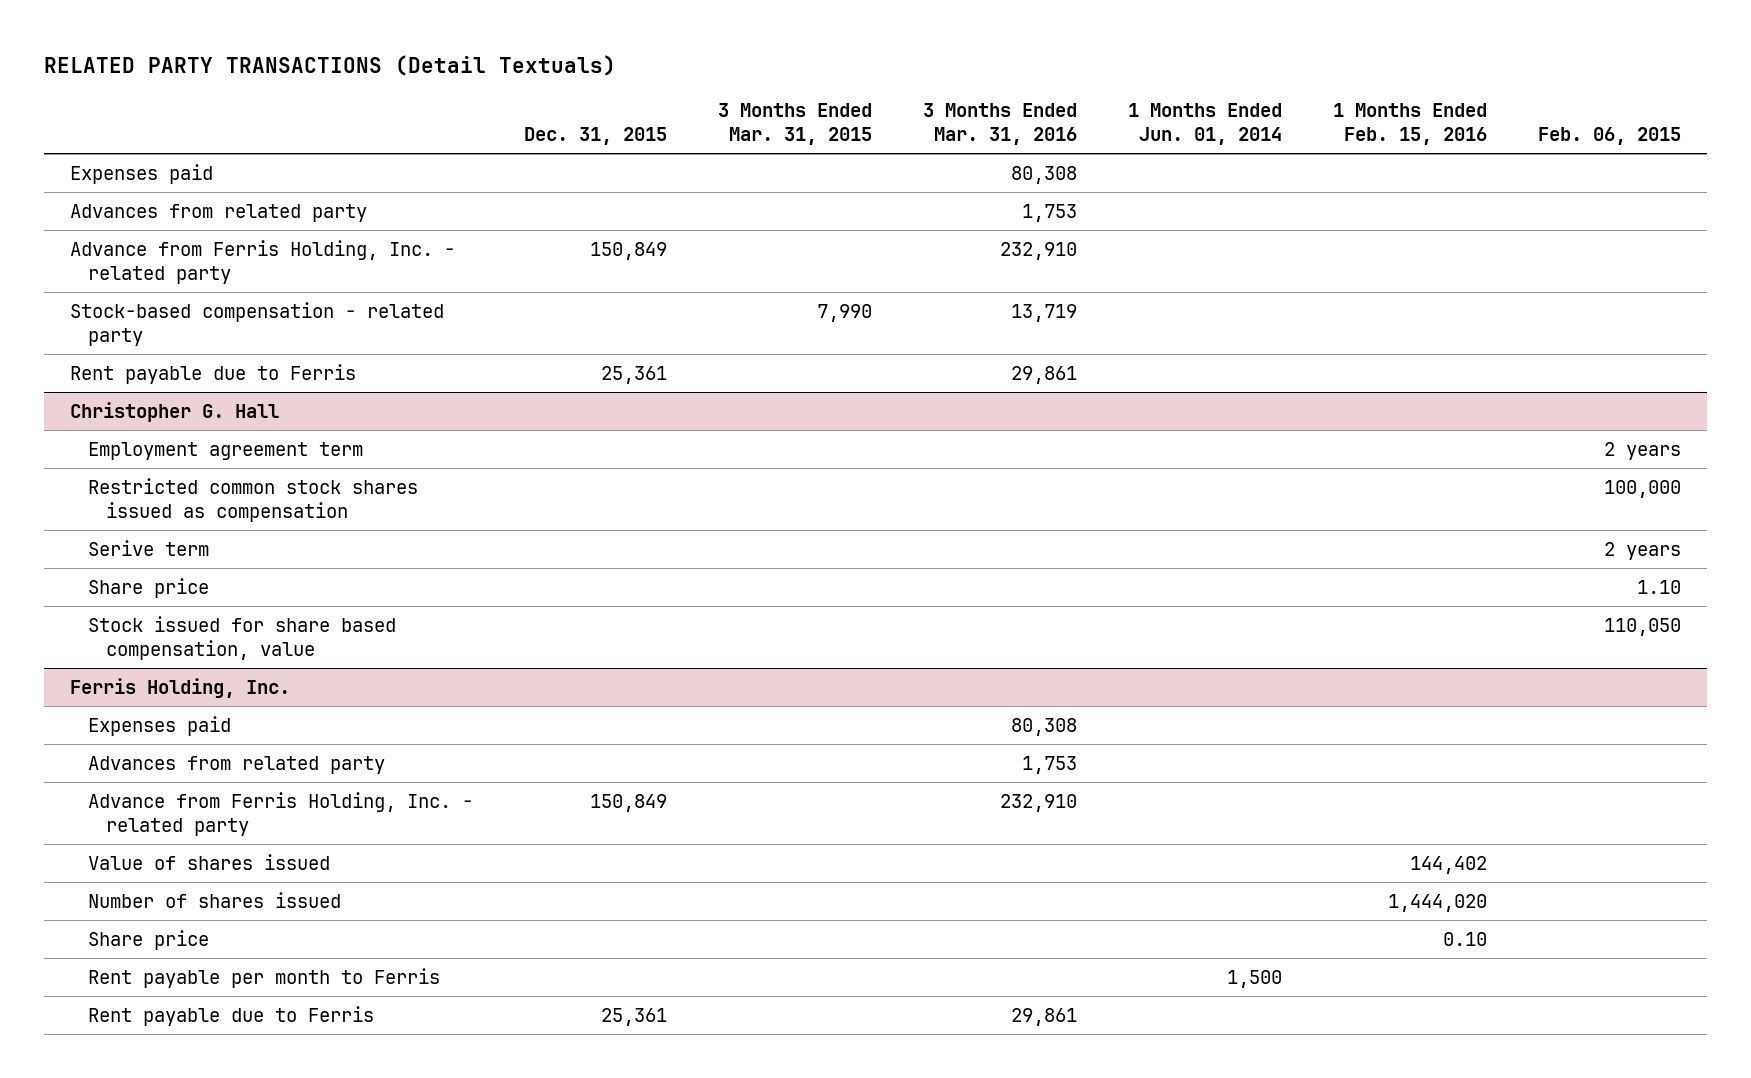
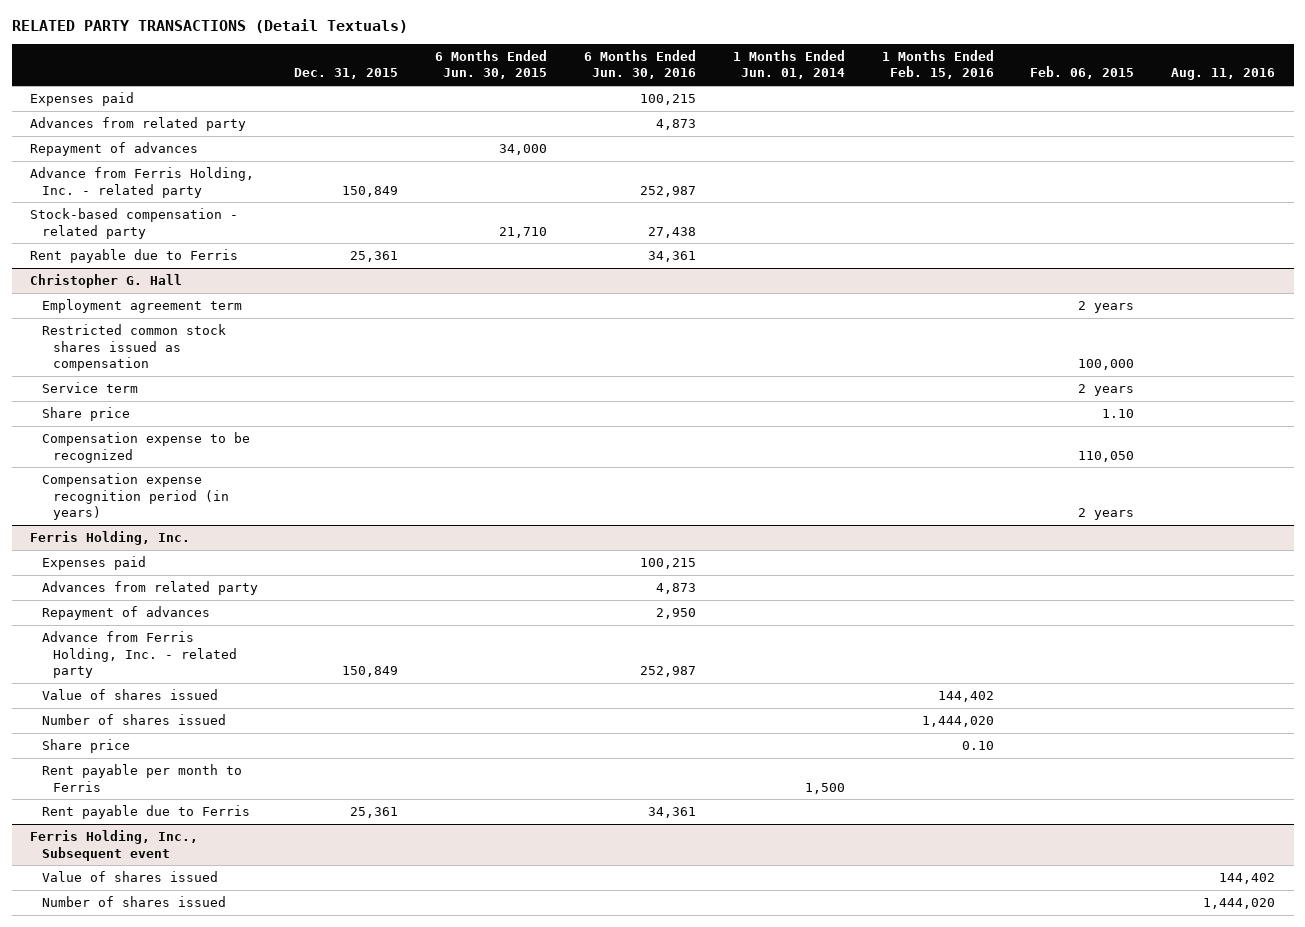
- | Dec. 31, 2015 | 3 Months Ended Mar. 31, 2015 | 3 Months Ended Mar. 31, 2016 | 1 Months Ended Jun. 01, 2014 | 1 Months Ended Feb. 15, 2016 | Feb. 06, 2015
+ | Dec. 31, 2015 | 6 Months Ended Jun. 30, 2015 | 6 Months Ended Jun. 30, 2016 | 1 Months Ended Jun. 01, 2014 | 1 Months Ended Feb. 15, 2016 | Feb. 06, 2015 | Aug. 11, 2016
+ Repayment of advances | | 34,000 | | | | |
@ Christopher G. Hall
- Serive term | | | | | | 2 years
+ Service term | | | | | | 2 years |
- Stock issued for share based compensation, value | | | | | | 110,050
+ Compensation expense to be recognized | | | | | | 110,050 |
+ Compensation expense recognition period (in years) | | | | | | 2 years |
@ Ferris Holding, Inc.
+ Repayment of advances | | | 2,950 | | | |
+ Ferris Holding, Inc., Subsequent event
+ Value of shares issued | | | | | | | 144,402
+ Number of shares issued | | | | | | | 1,444,020

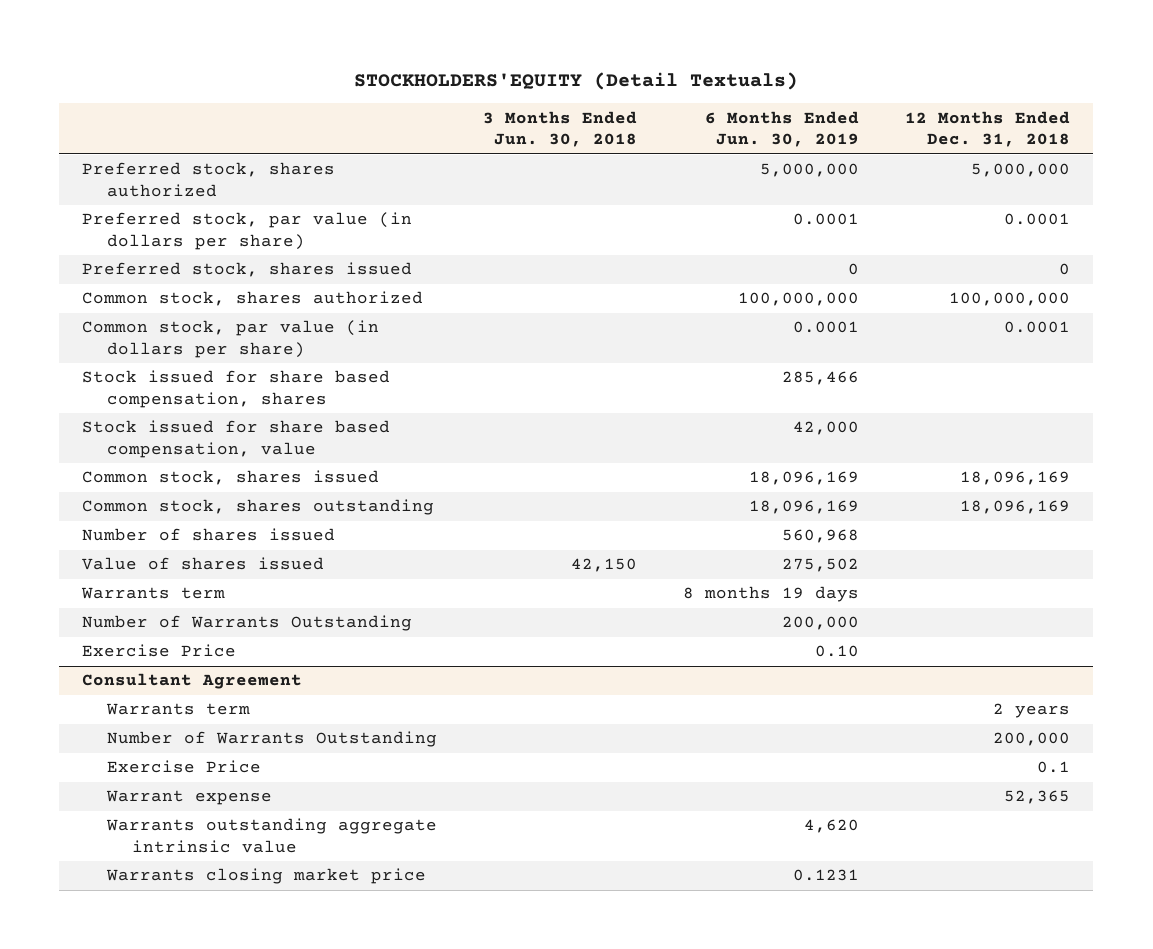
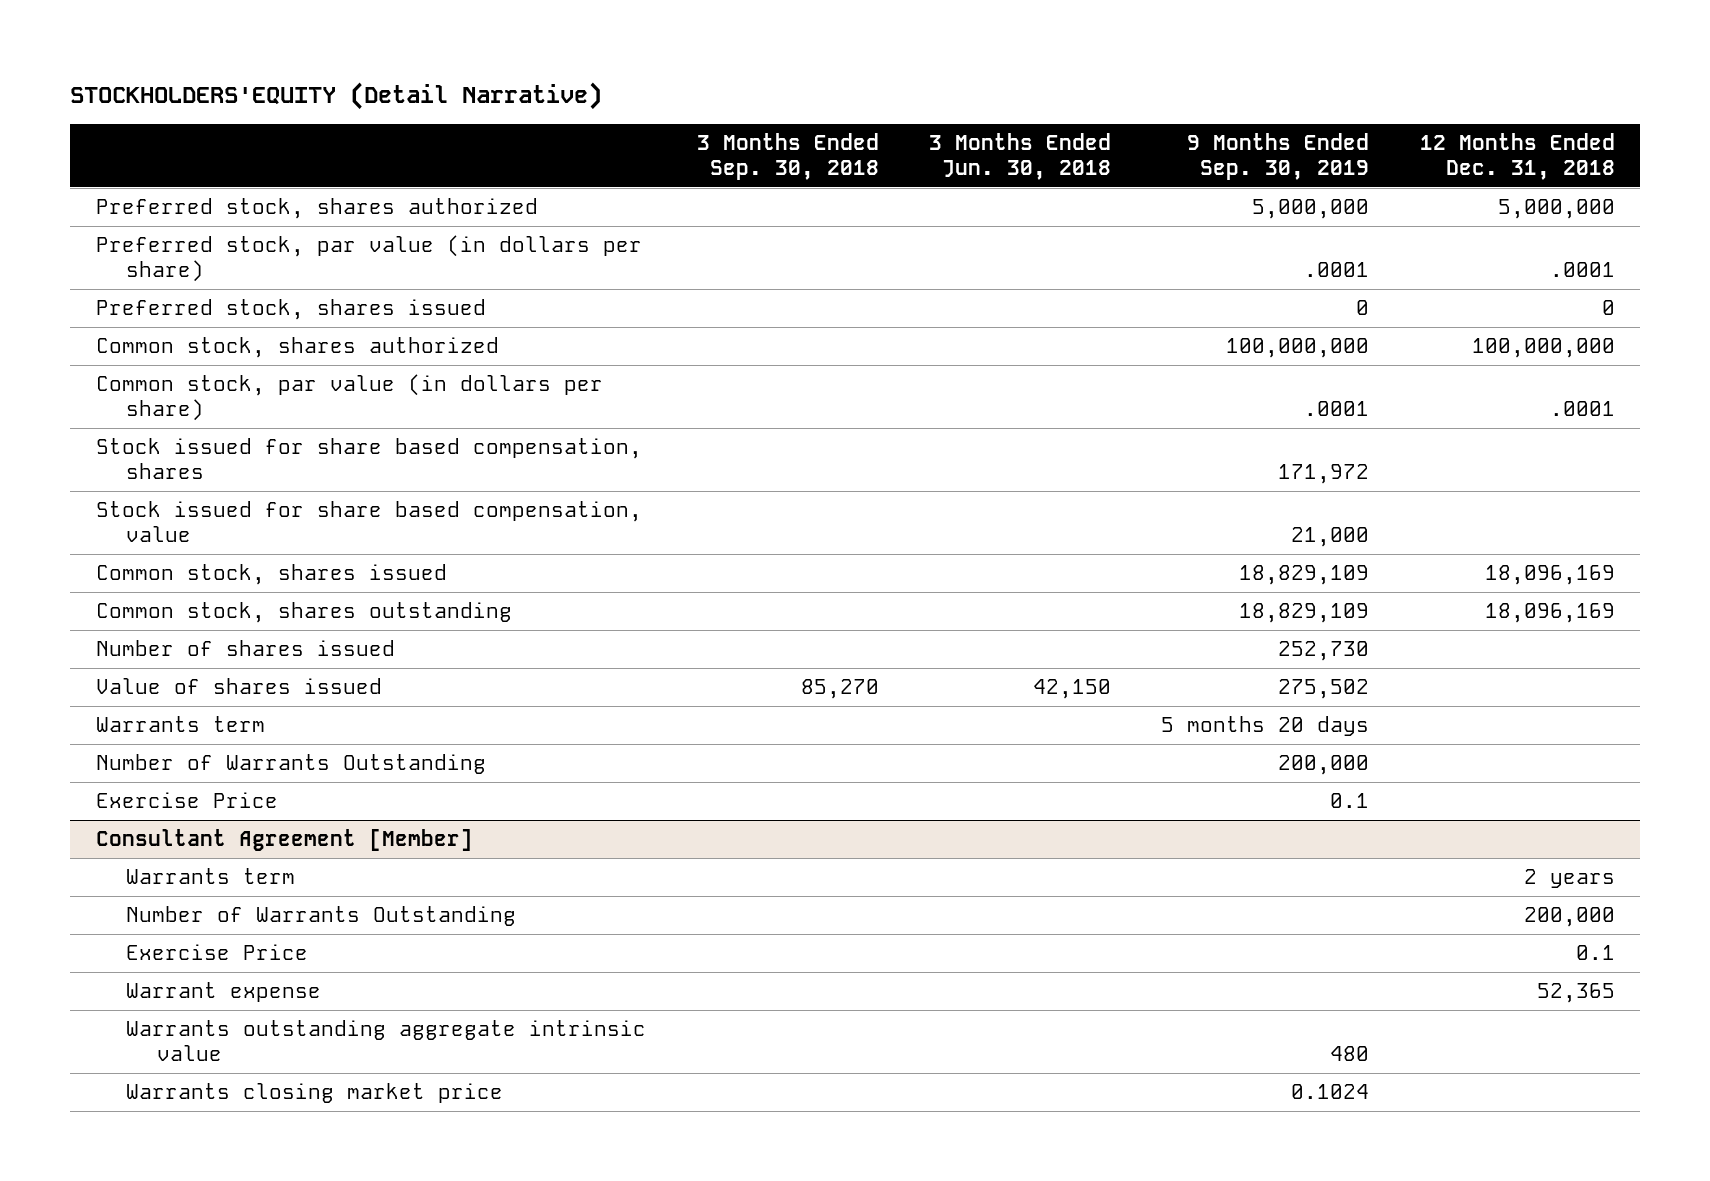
- STOCKHOLDERS'EQUITY (Detail Textuals)
+ STOCKHOLDERS'EQUITY (Detail Narrative)
- | 3 Months Ended Jun. 30, 2018 | 6 Months Ended Jun. 30, 2019 | 12 Months Ended Dec. 31, 2018
+ | 3 Months Ended Sep. 30, 2018 | 3 Months Ended Jun. 30, 2018 | 9 Months Ended Sep. 30, 2019 | 12 Months Ended Dec. 31, 2018
- Preferred stock, par value (in dollars per share) | | 0.0001 | 0.0001
+ Preferred stock, par value (in dollars per share) | | | .0001 | .0001
- Common stock, par value (in dollars per share) | | 0.0001 | 0.0001
+ Common stock, par value (in dollars per share) | | | .0001 | .0001
- Consultant Agreement
+ Consultant Agreement [Member]

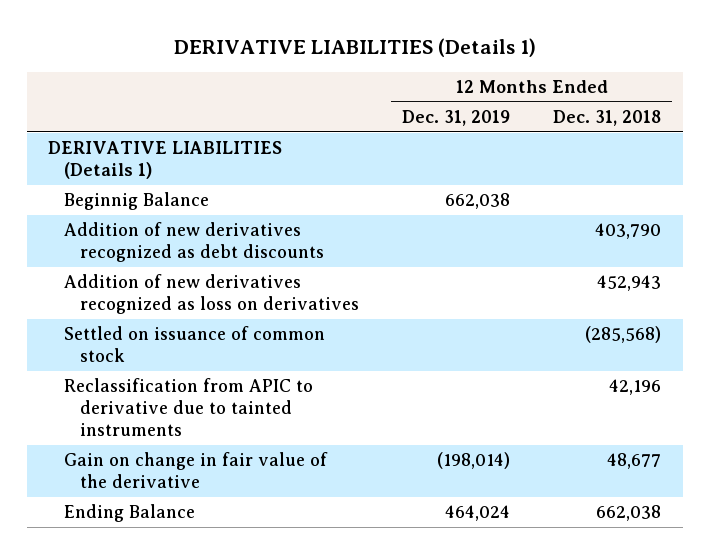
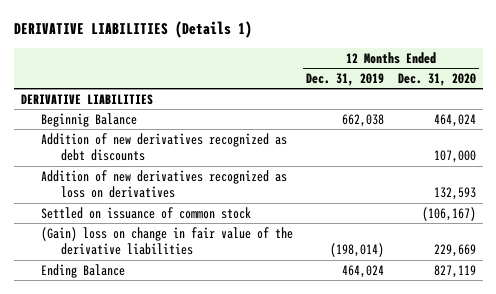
- | 12 Months Ended Dec. 31, 2019 | 12 Months Ended Dec. 31, 2018
+ | 12 Months Ended Dec. 31, 2019 | 12 Months Ended Dec. 31, 2020
- DERIVATIVE LIABILITIES (Details 1)
+ DERIVATIVE LIABILITIES
- Reclassification from APIC to derivative due to tainted instruments | | 42,196
- Gain on change in fair value of the derivative | (198,014) | 48,677
+ (Gain) loss on change in fair value of the derivative liabilities | (198,014) | 229,669

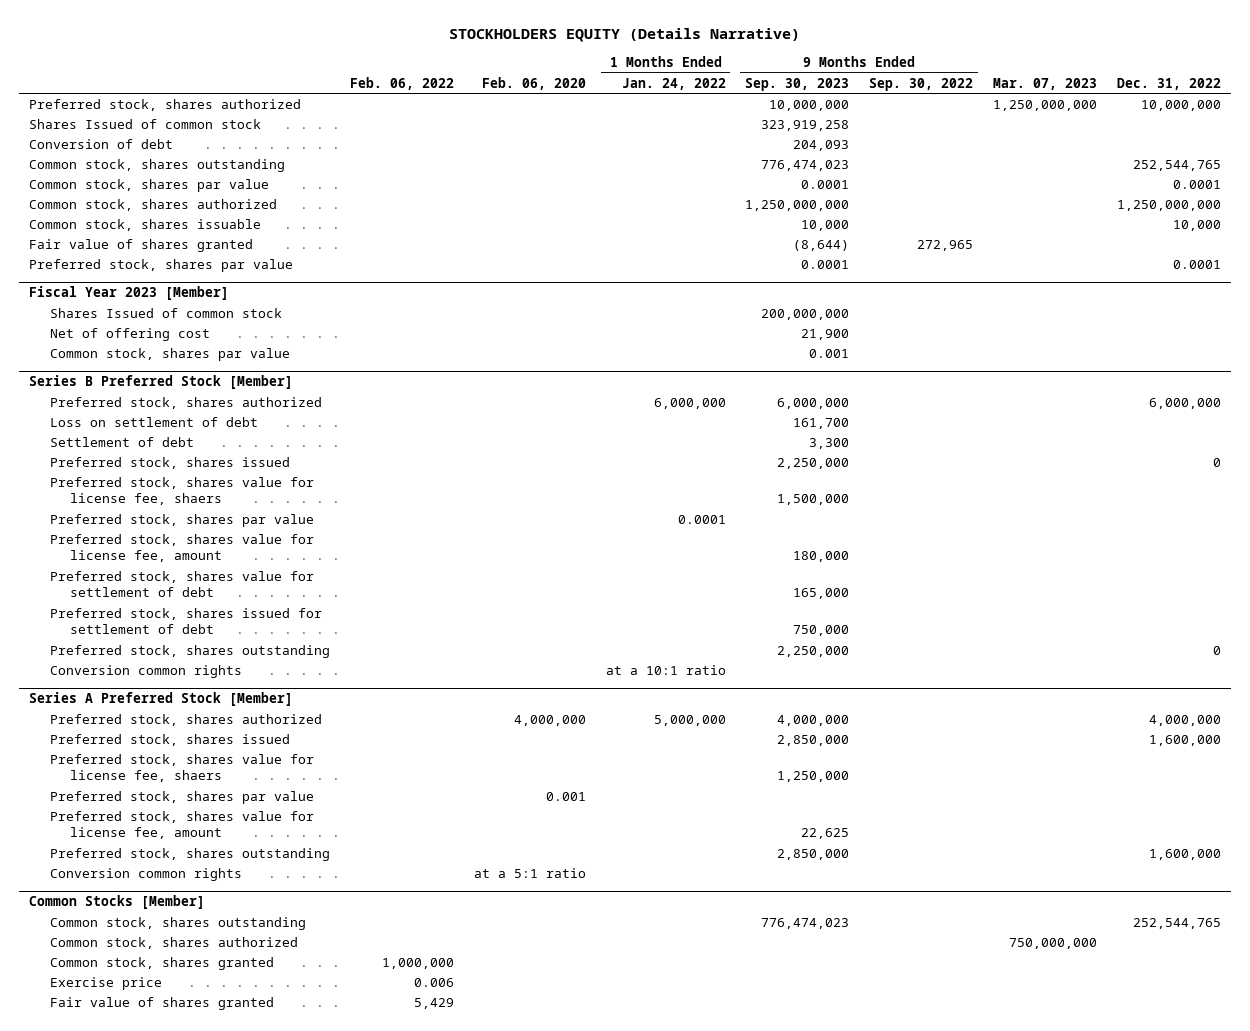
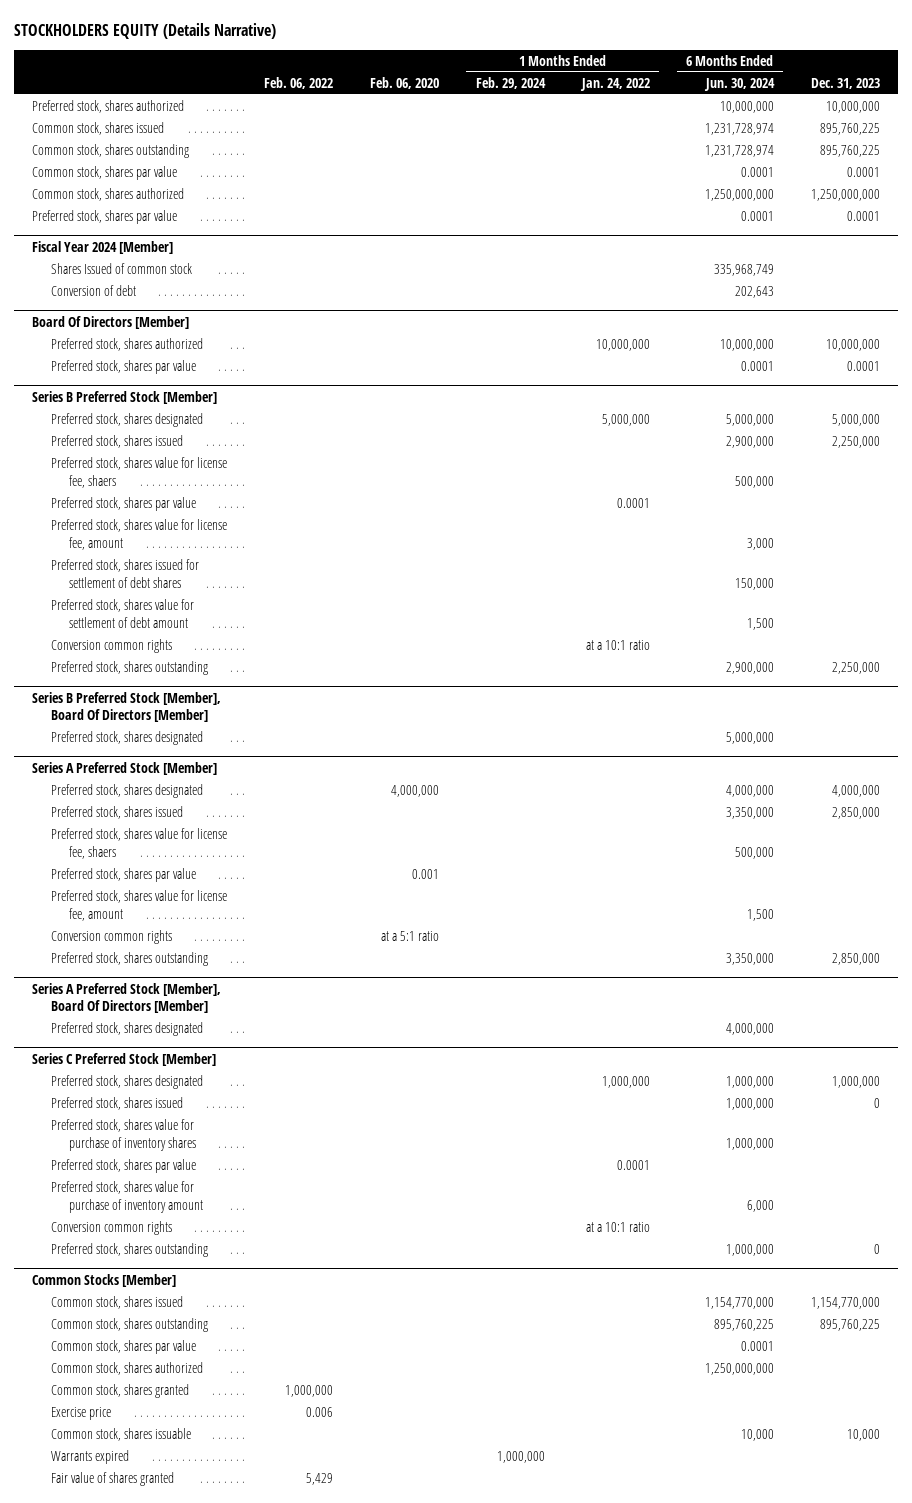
- | Feb. 06, 2022 | Feb. 06, 2020 | 1 Months Ended Jan. 24, 2022 | 9 Months Ended Sep. 30, 2023 | 9 Months Ended Sep. 30, 2022 | Mar. 07, 2023 | Dec. 31, 2022
+ | Feb. 06, 2022 | Feb. 06, 2020 | 1 Months Ended Feb. 29, 2024 | 1 Months Ended Jan. 24, 2022 | 6 Months Ended Jun. 30, 2024 | Dec. 31, 2023
- Shares Issued of common stock | | | | 323,919,258 | | |
- Conversion of debt | | | | 204,093 | | |
+ Common stock, shares issued | | | | | 1,231,728,974 | 895,760,225
- Common stock, shares issuable | | | | 10,000 | | | 10,000
- Fair value of shares granted | | | | (8,644) | 272,965 | |
- Fiscal Year 2023 [Member]
- Shares Issued of common stock | | | | 200,000,000 | | |
- Net of offering cost | | | | 21,900 | | |
- Common stock, shares par value | | | | 0.001 | | |
+ Fiscal Year 2024 [Member]
+ Shares Issued of common stock | | | | | 335,968,749 |
+ Conversion of debt | | | | | 202,643 |
+ Board Of Directors [Member]
+ Preferred stock, shares authorized | | | | 10,000,000 | 10,000,000 | 10,000,000
+ Preferred stock, shares par value | | | | | 0.0001 | 0.0001
@ Series B Preferred Stock [Member]
- Preferred stock, shares authorized | | | 6,000,000 | 6,000,000 | | | 6,000,000
- Loss on settlement of debt | | | | 161,700 | | |
- Settlement of debt | | | | 3,300 | | |
+ Preferred stock, shares designated | | | | 5,000,000 | 5,000,000 | 5,000,000
- Preferred stock, shares value for settlement of debt | | | | 165,000 | | |
- Preferred stock, shares issued for settlement of debt | | | | 750,000 | | |
+ Preferred stock, shares issued for settlement of debt shares | | | | | 150,000 |
+ Preferred stock, shares value for settlement of debt amount | | | | | 1,500 |
moved down: Preferred stock, shares outstanding | | | | | 2,900,000 | 2,250,000
+ Series B Preferred Stock [Member], Board Of Directors [Member]
+ Preferred stock, shares designated | | | | | 5,000,000 |
@ Series A Preferred Stock [Member]
- Preferred stock, shares authorized | | 4,000,000 | 5,000,000 | 4,000,000 | | | 4,000,000
+ Preferred stock, shares designated | | 4,000,000 | | | 4,000,000 | 4,000,000
moved down: Preferred stock, shares outstanding | | | | | 3,350,000 | 2,850,000
+ Series A Preferred Stock [Member], Board Of Directors [Member]
+ Preferred stock, shares designated | | | | | 4,000,000 |
+ Series C Preferred Stock [Member]
+ Preferred stock, shares designated | | | | 1,000,000 | 1,000,000 | 1,000,000
+ Preferred stock, shares issued | | | | | 1,000,000 | 0
+ Preferred stock, shares value for purchase of inventory shares | | | | | 1,000,000 |
+ Preferred stock, shares par value | | | | 0.0001 | |
+ Preferred stock, shares value for purchase of inventory amount | | | | | 6,000 |
+ Conversion common rights | | | | at a 10:1 ratio | |
+ Preferred stock, shares outstanding | | | | | 1,000,000 | 0
@ Common Stocks [Member]
+ Common stock, shares issued | | | | | 1,154,770,000 | 1,154,770,000
+ Common stock, shares par value | | | | | 0.0001 |
+ Common stock, shares issuable | | | | | 10,000 | 10,000
+ Warrants expired | | | 1,000,000 | | |

